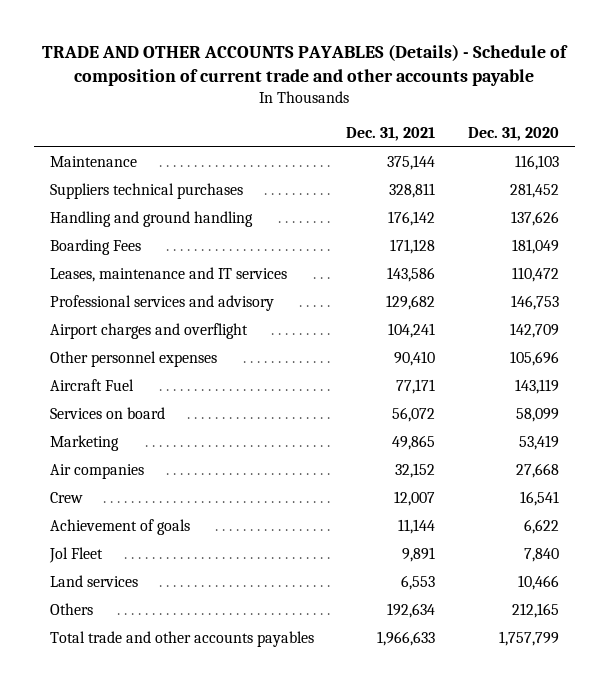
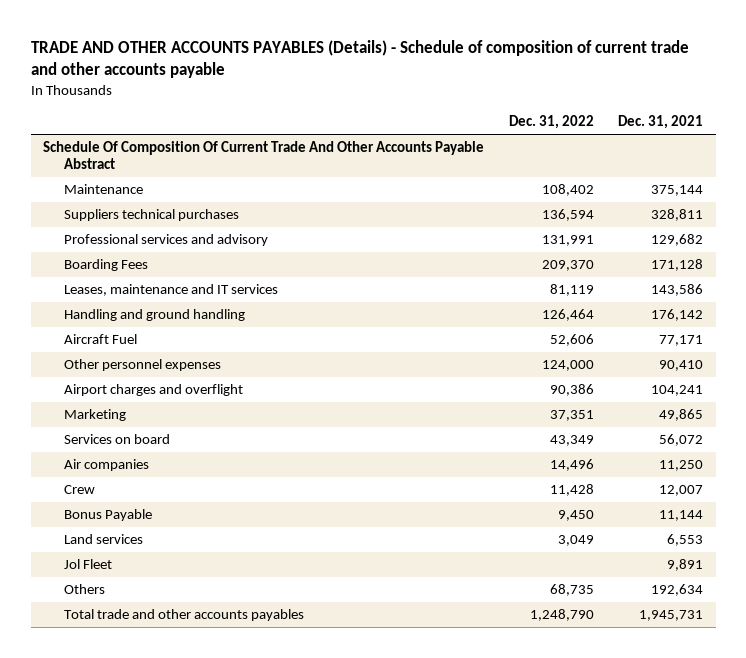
- | Dec. 31, 2021 | Dec. 31, 2020
+ | Dec. 31, 2022 | Dec. 31, 2021
+ Schedule Of Composition Of Current Trade And Other Accounts Payable Abstract
moved up: Professional services and advisory | 131,991 | 129,682
moved down: Handling and ground handling | 126,464 | 176,142
moved down: Other personnel expenses | 124,000 | 90,410
moved down: Airport charges and overflight | 90,386 | 104,241
- Air companies | 32,152 | 27,668
moved down: Services on board | 43,349 | 56,072
+ Air companies | 14,496 | 11,250
- Achievement of goals | 11,144 | 6,622
+ Bonus Payable | 9,450 | 11,144
moved down: Jol Fleet | | 9,891
- Total trade and other accounts payables | 1,966,633 | 1,757,799
+ Total trade and other accounts payables | 1,248,790 | 1,945,731

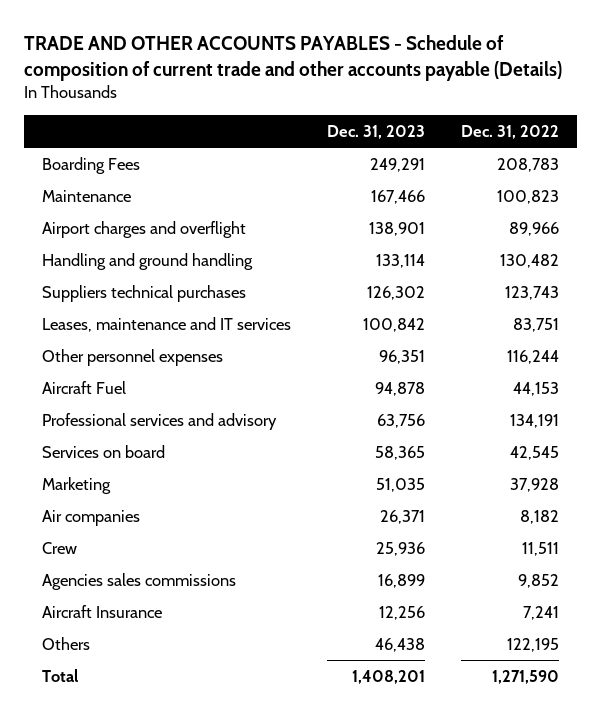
- TRADE AND OTHER ACCOUNTS PAYABLES (Details) - Schedule of composition of current trade and other accounts payable
+ TRADE AND OTHER ACCOUNTS PAYABLES - Schedule of composition of current trade and other accounts payable (Details)
- | Dec. 31, 2022 | Dec. 31, 2021
+ | Dec. 31, 2023 | Dec. 31, 2022
- Schedule Of Composition Of Current Trade And Other Accounts Payable Abstract
- Maintenance | 108,402 | 375,144
- Suppliers technical purchases | 136,594 | 328,811
- Professional services and advisory | 131,991 | 129,682
- Boarding Fees | 209,370 | 171,128
- Leases, maintenance and IT services | 81,119 | 143,586
- Handling and ground handling | 126,464 | 176,142
- Aircraft Fuel | 52,606 | 77,171
- Other personnel expenses | 124,000 | 90,410
- Airport charges and overflight | 90,386 | 104,241
- Marketing | 37,351 | 49,865
- Services on board | 43,349 | 56,072
- Air companies | 14,496 | 11,250
- Crew | 11,428 | 12,007
- Bonus Payable | 9,450 | 11,144
- Land services | 3,049 | 6,553
- Jol Fleet | | 9,891
- Others | 68,735 | 192,634
- Total trade and other accounts payables | 1,248,790 | 1,945,731
+ Boarding Fees | 249,291 | 208,783
+ Maintenance | 167,466 | 100,823
+ Airport charges and overflight | 138,901 | 89,966
+ Handling and ground handling | 133,114 | 130,482
+ Suppliers technical purchases | 126,302 | 123,743
+ Leases, maintenance and IT services | 100,842 | 83,751
+ Other personnel expenses | 96,351 | 116,244
+ Aircraft Fuel | 94,878 | 44,153
+ Professional services and advisory | 63,756 | 134,191
+ Services on board | 58,365 | 42,545
+ Marketing | 51,035 | 37,928
+ Air companies | 26,371 | 8,182
+ Crew | 25,936 | 11,511
+ Agencies sales commissions | 16,899 | 9,852
+ Aircraft Insurance | 12,256 | 7,241
+ Others | 46,438 | 122,195
+ Total | 1,408,201 | 1,271,590

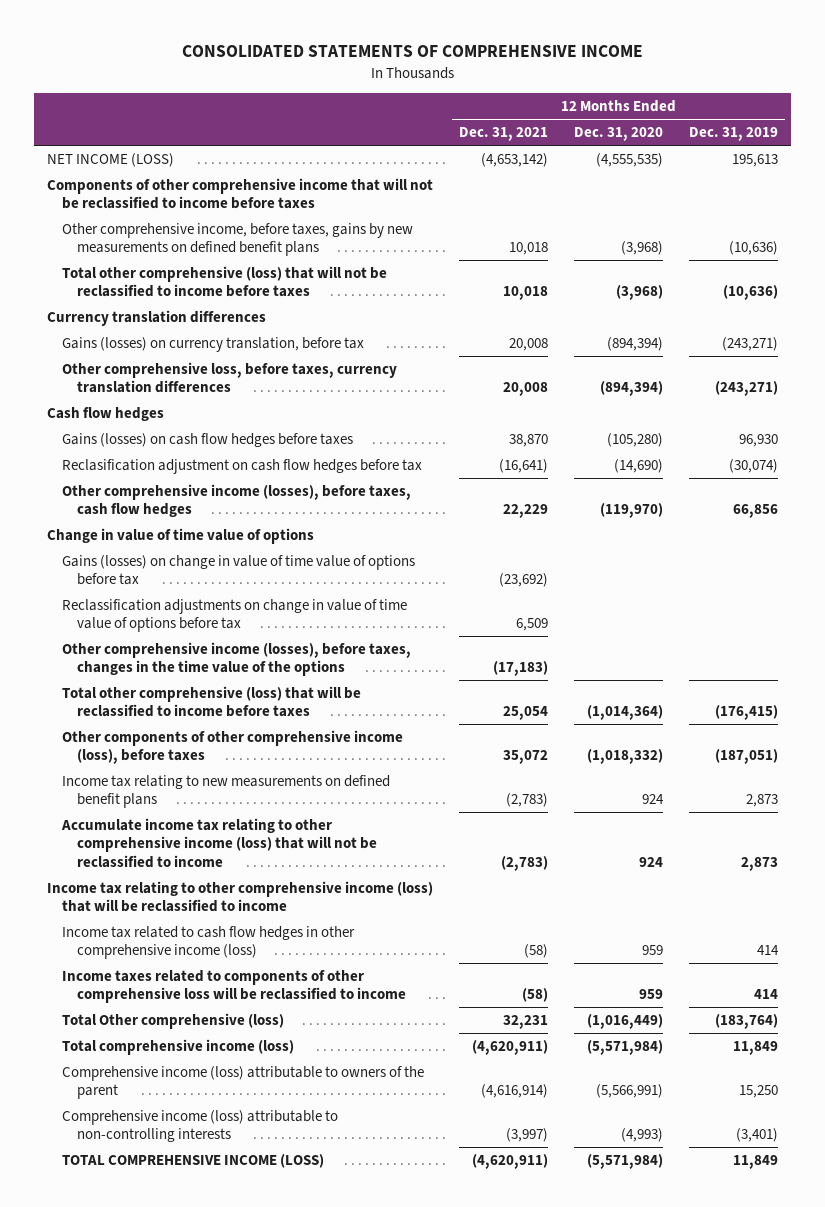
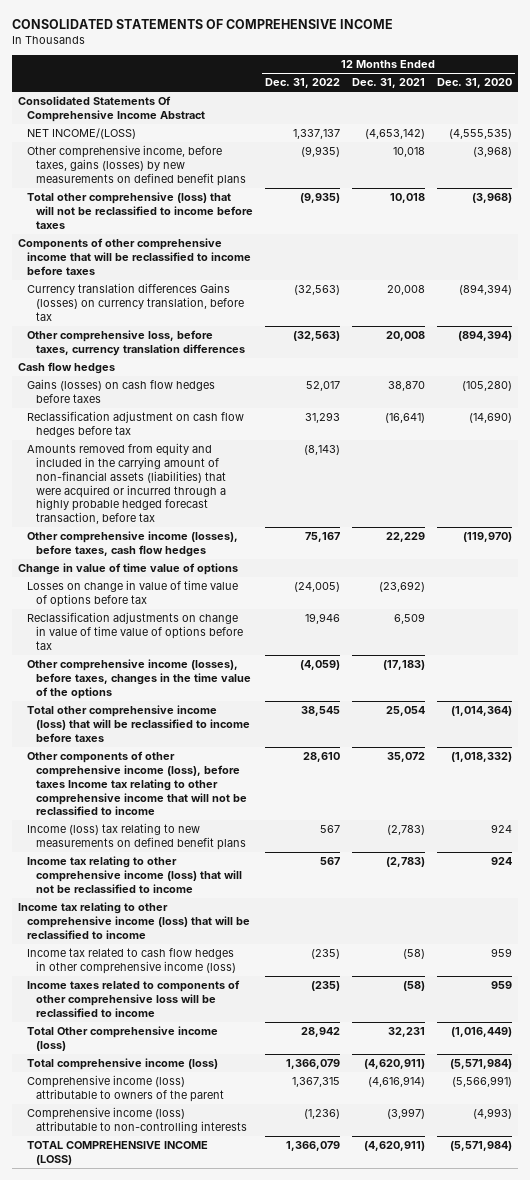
- | 12 Months Ended Dec. 31, 2021 | 12 Months Ended Dec. 31, 2020 | 12 Months Ended Dec. 31, 2019
+ | 12 Months Ended Dec. 31, 2022 | 12 Months Ended Dec. 31, 2021 | 12 Months Ended Dec. 31, 2020
- NET INCOME (LOSS) | (4,653,142) | (4,555,535) | 195,613
- Components of other comprehensive income that will not be reclassified to income before taxes
- Other comprehensive income, before taxes, gains by new measurements on defined benefit plans | 10,018 | (3,968) | (10,636)
+ Consolidated Statements Of Comprehensive Income Abstract
+ NET INCOME/(LOSS) | 1,337,137 | (4,653,142) | (4,555,535)
+ Other comprehensive income, before taxes, gains (losses) by new measurements on defined benefit plans | (9,935) | 10,018 | (3,968)
- Currency translation differences
- Gains (losses) on currency translation, before tax | 20,008 | (894,394) | (243,271)
+ Components of other comprehensive income that will be reclassified to income before taxes
+ Currency translation differences Gains (losses) on currency translation, before tax | (32,563) | 20,008 | (894,394)
- Reclasification adjustment on cash flow hedges before tax | (16,641) | (14,690) | (30,074)
+ Reclassification adjustment on cash flow hedges before tax | 31,293 | (16,641) | (14,690)
+ Amounts removed from equity and included in the carrying amount of non-financial assets (liabilities) that were acquired or incurred through a highly probable hedged forecast transaction, before tax | (8,143) | |
- Gains (losses) on change in value of time value of options before tax | (23,692) | |
+ Losses on change in value of time value of options before tax | (24,005) | (23,692) |
- Total other comprehensive (loss) that will be reclassified to income before taxes | 25,054 | (1,014,364) | (176,415)
- Other components of other comprehensive income (loss), before taxes | 35,072 | (1,018,332) | (187,051)
- Income tax relating to new measurements on defined benefit plans | (2,783) | 924 | 2,873
- Accumulate income tax relating to other comprehensive income (loss) that will not be reclassified to income | (2,783) | 924 | 2,873
+ Total other comprehensive income (loss) that will be reclassified to income before taxes | 38,545 | 25,054 | (1,014,364)
+ Other components of other comprehensive income (loss), before taxes Income tax relating to other comprehensive income that will not be reclassified to income | 28,610 | 35,072 | (1,018,332)
+ Income (loss) tax relating to new measurements on defined benefit plans | 567 | (2,783) | 924
+ Income tax relating to other comprehensive income (loss) that will not be reclassified to income | 567 | (2,783) | 924
- Total Other comprehensive (loss) | 32,231 | (1,016,449) | (183,764)
+ Total Other comprehensive income (loss) | 28,942 | 32,231 | (1,016,449)

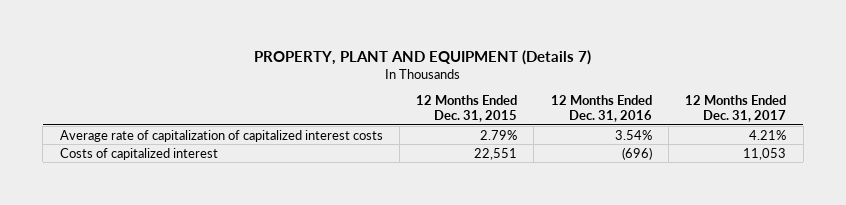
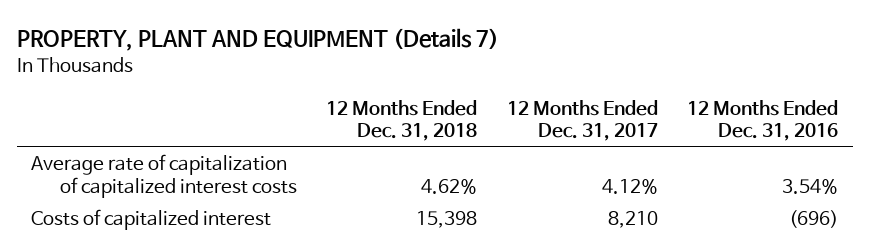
- | 12 Months Ended Dec. 31, 2015 | 12 Months Ended Dec. 31, 2016 | 12 Months Ended Dec. 31, 2017
+ | 12 Months Ended Dec. 31, 2018 | 12 Months Ended Dec. 31, 2017 | 12 Months Ended Dec. 31, 2016
- Average rate of capitalization of capitalized interest costs | 2.79% | 3.54% | 4.21%
- Costs of capitalized interest | 22,551 | (696) | 11,053
+ Average rate of capitalization of capitalized interest costs | 4.62% | 4.12% | 3.54%
+ Costs of capitalized interest | 15,398 | 8,210 | (696)

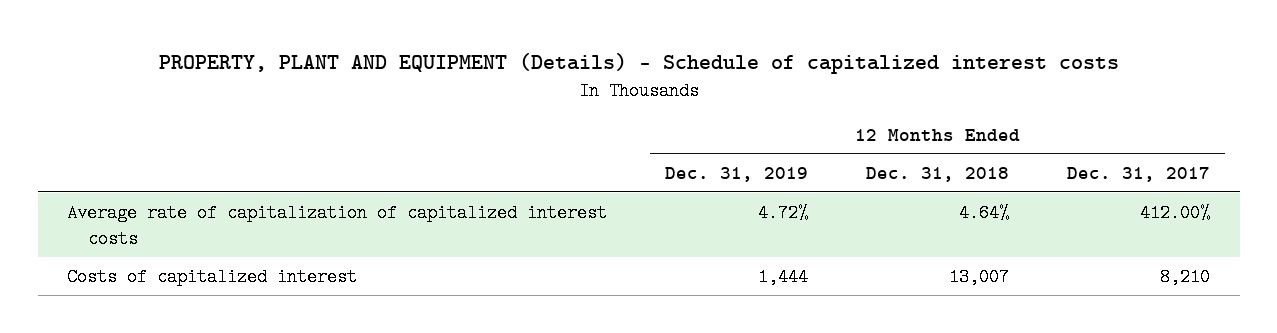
- PROPERTY, PLANT AND EQUIPMENT (Details 7)
+ PROPERTY, PLANT AND EQUIPMENT (Details) - Schedule of capitalized interest costs
- | 12 Months Ended Dec. 31, 2018 | 12 Months Ended Dec. 31, 2017 | 12 Months Ended Dec. 31, 2016
+ | 12 Months Ended Dec. 31, 2019 | 12 Months Ended Dec. 31, 2018 | 12 Months Ended Dec. 31, 2017
- Average rate of capitalization of capitalized interest costs | 4.62% | 4.12% | 3.54%
- Costs of capitalized interest | 15,398 | 8,210 | (696)
+ Average rate of capitalization of capitalized interest costs | 4.72% | 4.64% | 412.00%
+ Costs of capitalized interest | 1,444 | 13,007 | 8,210

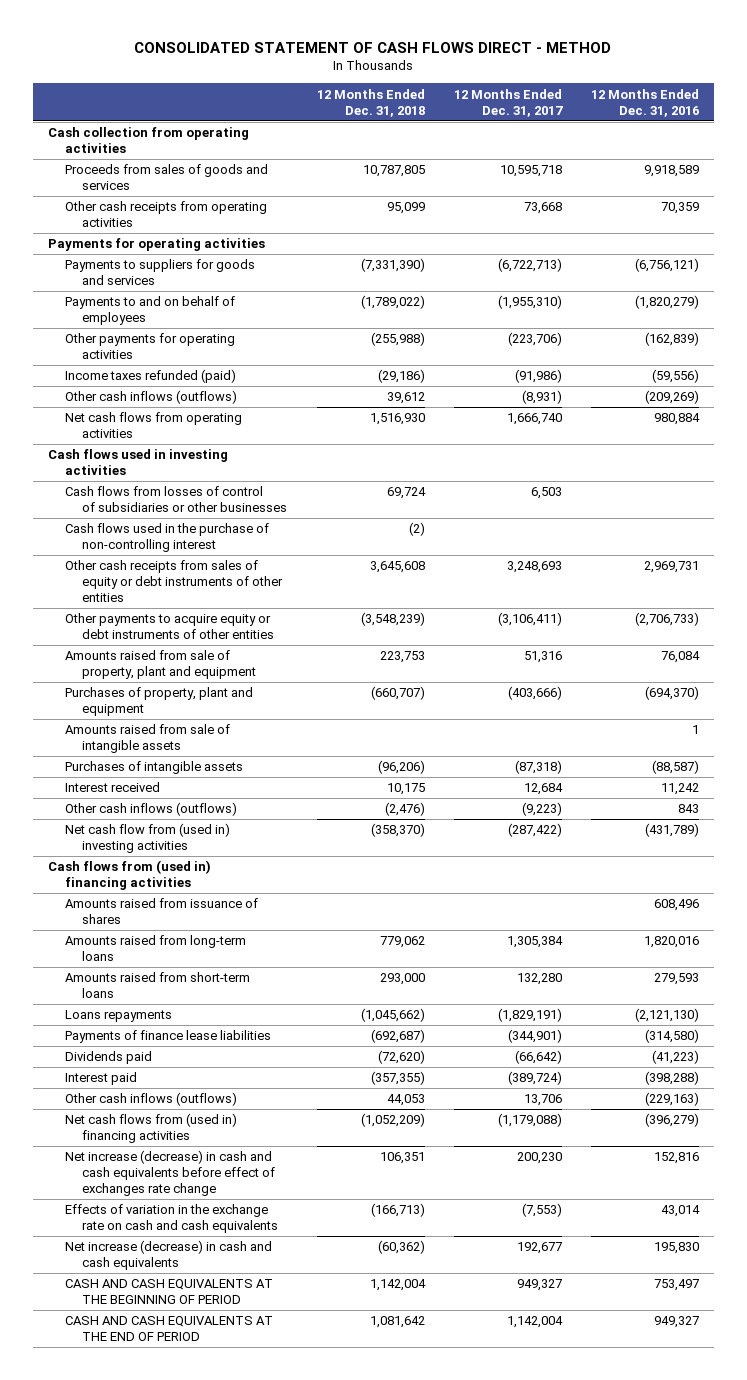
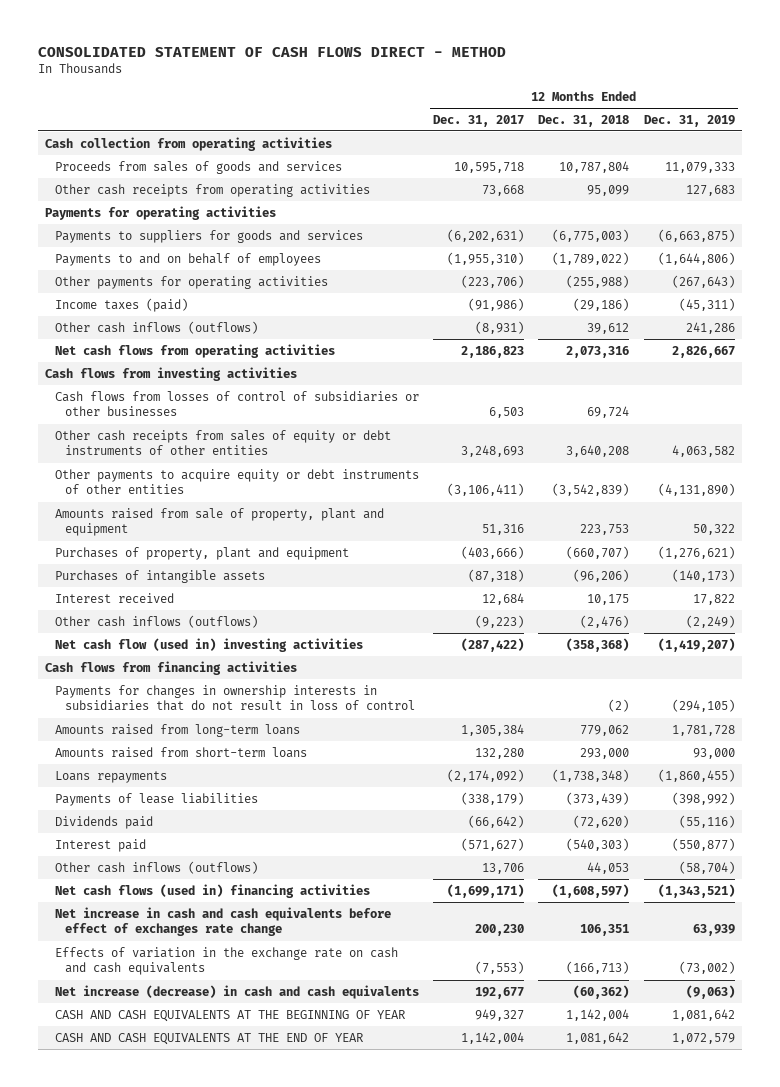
- | 12 Months Ended Dec. 31, 2018 | 12 Months Ended Dec. 31, 2017 | 12 Months Ended Dec. 31, 2016
+ | 12 Months Ended Dec. 31, 2017 | 12 Months Ended Dec. 31, 2018 | 12 Months Ended Dec. 31, 2019
- Proceeds from sales of goods and services | 10,787,805 | 10,595,718 | 9,918,589
+ Proceeds from sales of goods and services | 10,595,718 | 10,787,804 | 11,079,333
- Payments to suppliers for goods and services | (7,331,390) | (6,722,713) | (6,756,121)
+ Payments to suppliers for goods and services | (6,202,631) | (6,775,003) | (6,663,875)
- Income taxes refunded (paid) | (29,186) | (91,986) | (59,556)
+ Income taxes (paid) | (91,986) | (29,186) | (45,311)
- Net cash flows from operating activities | 1,516,930 | 1,666,740 | 980,884
- Cash flows used in investing activities
+ Net cash flows from operating activities | 2,186,823 | 2,073,316 | 2,826,667
+ Cash flows from investing activities
- Cash flows used in the purchase of non-controlling interest | (2) | |
- Other cash receipts from sales of equity or debt instruments of other entities | 3,645,608 | 3,248,693 | 2,969,731
- Other payments to acquire equity or debt instruments of other entities | (3,548,239) | (3,106,411) | (2,706,733)
+ Other cash receipts from sales of equity or debt instruments of other entities | 3,248,693 | 3,640,208 | 4,063,582
+ Other payments to acquire equity or debt instruments of other entities | (3,106,411) | (3,542,839) | (4,131,890)
- Amounts raised from sale of intangible assets | | | 1
- Net cash flow from (used in) investing activities | (358,370) | (287,422) | (431,789)
- Cash flows from (used in) financing activities
- Amounts raised from issuance of shares | | | 608,496
+ Net cash flow (used in) investing activities | (287,422) | (358,368) | (1,419,207)
+ Cash flows from financing activities
+ Payments for changes in ownership interests in subsidiaries that do not result in loss of control | | (2) | (294,105)
- Loans repayments | (1,045,662) | (1,829,191) | (2,121,130)
- Payments of finance lease liabilities | (692,687) | (344,901) | (314,580)
+ Loans repayments | (2,174,092) | (1,738,348) | (1,860,455)
+ Payments of lease liabilities | (338,179) | (373,439) | (398,992)
- Interest paid | (357,355) | (389,724) | (398,288)
+ Interest paid | (571,627) | (540,303) | (550,877)
- Net cash flows from (used in) financing activities | (1,052,209) | (1,179,088) | (396,279)
- Net increase (decrease) in cash and cash equivalents before effect of exchanges rate change | 106,351 | 200,230 | 152,816
+ Net cash flows (used in) financing activities | (1,699,171) | (1,608,597) | (1,343,521)
+ Net increase in cash and cash equivalents before effect of exchanges rate change | 200,230 | 106,351 | 63,939
- CASH AND CASH EQUIVALENTS AT THE BEGINNING OF PERIOD | 1,142,004 | 949,327 | 753,497
- CASH AND CASH EQUIVALENTS AT THE END OF PERIOD | 1,081,642 | 1,142,004 | 949,327
+ CASH AND CASH EQUIVALENTS AT THE BEGINNING OF YEAR | 949,327 | 1,142,004 | 1,081,642
+ CASH AND CASH EQUIVALENTS AT THE END OF YEAR | 1,142,004 | 1,081,642 | 1,072,579

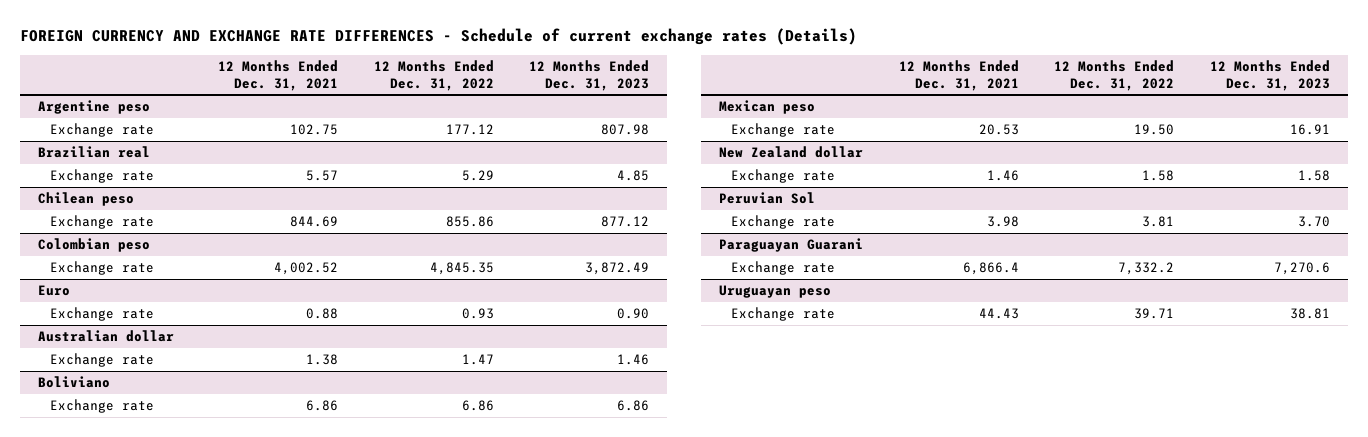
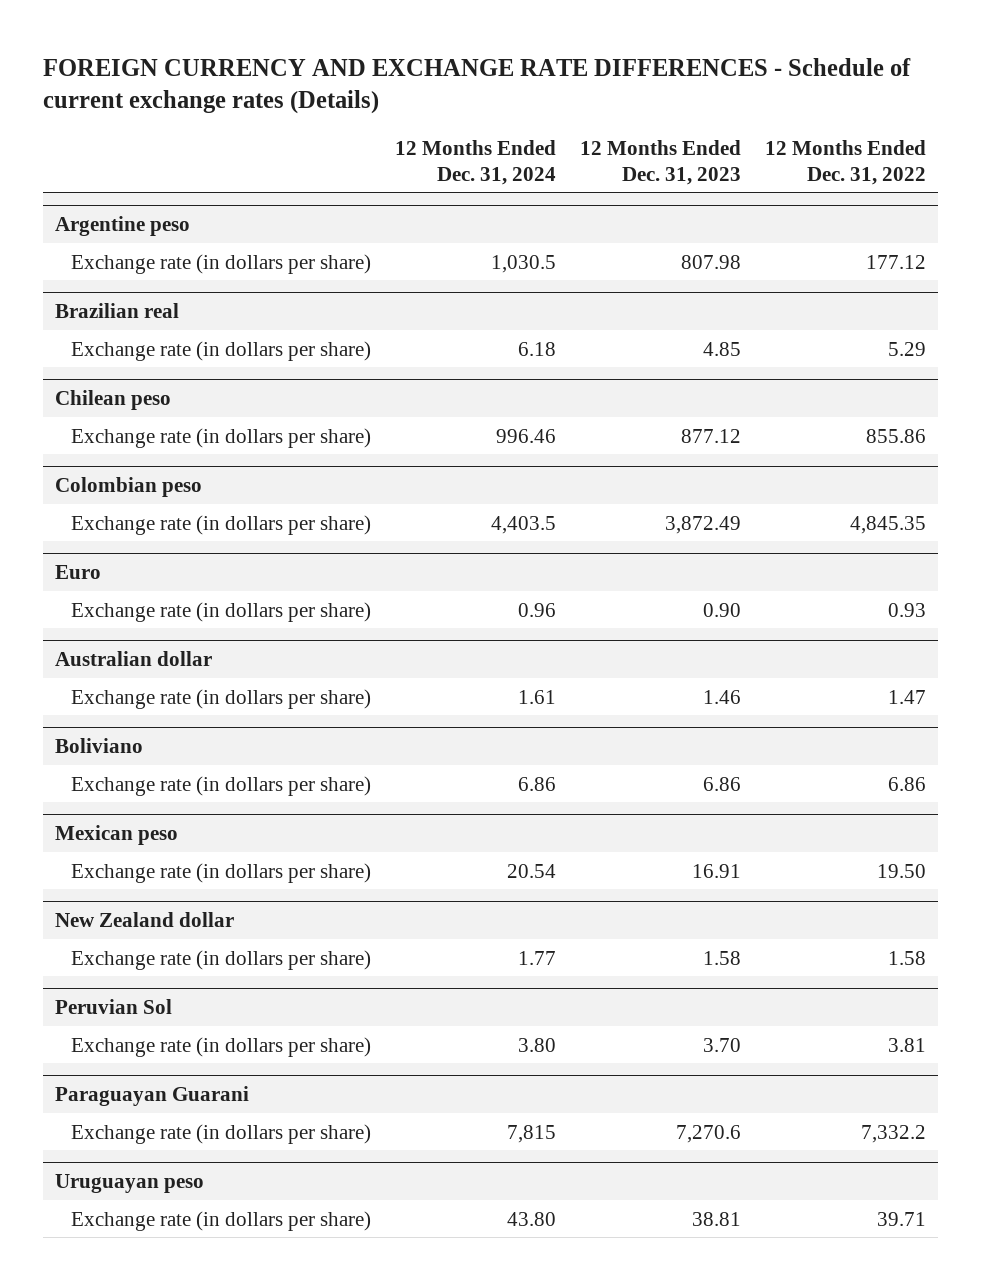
- | 12 Months Ended Dec. 31, 2021 | 12 Months Ended Dec. 31, 2022 | 12 Months Ended Dec. 31, 2023
+ | 12 Months Ended Dec. 31, 2024 | 12 Months Ended Dec. 31, 2023 | 12 Months Ended Dec. 31, 2022
@ Argentine peso
- Exchange rate | 102.75 | 177.12 | 807.98
+ Exchange rate (in dollars per share) | 1,030.5 | 807.98 | 177.12
@ Brazilian real
- Exchange rate | 5.57 | 5.29 | 4.85
+ Exchange rate (in dollars per share) | 6.18 | 4.85 | 5.29
@ Chilean peso
- Exchange rate | 844.69 | 855.86 | 877.12
+ Exchange rate (in dollars per share) | 996.46 | 877.12 | 855.86
@ Colombian peso
- Exchange rate | 4,002.52 | 4,845.35 | 3,872.49
+ Exchange rate (in dollars per share) | 4,403.5 | 3,872.49 | 4,845.35
@ Euro
- Exchange rate | 0.88 | 0.93 | 0.90
+ Exchange rate (in dollars per share) | 0.96 | 0.90 | 0.93
@ Australian dollar
- Exchange rate | 1.38 | 1.47 | 1.46
+ Exchange rate (in dollars per share) | 1.61 | 1.46 | 1.47
@ Boliviano
- Exchange rate | 6.86 | 6.86 | 6.86
+ Exchange rate (in dollars per share) | 6.86 | 6.86 | 6.86
@ Mexican peso
- Exchange rate | 20.53 | 19.50 | 16.91
+ Exchange rate (in dollars per share) | 20.54 | 16.91 | 19.50
@ New Zealand dollar
- Exchange rate | 1.46 | 1.58 | 1.58
+ Exchange rate (in dollars per share) | 1.77 | 1.58 | 1.58
@ Peruvian Sol
- Exchange rate | 3.98 | 3.81 | 3.70
+ Exchange rate (in dollars per share) | 3.80 | 3.70 | 3.81
@ Paraguayan Guarani
- Exchange rate | 6,866.4 | 7,332.2 | 7,270.6
+ Exchange rate (in dollars per share) | 7,815 | 7,270.6 | 7,332.2
@ Uruguayan peso
- Exchange rate | 44.43 | 39.71 | 38.81
+ Exchange rate (in dollars per share) | 43.80 | 38.81 | 39.71

